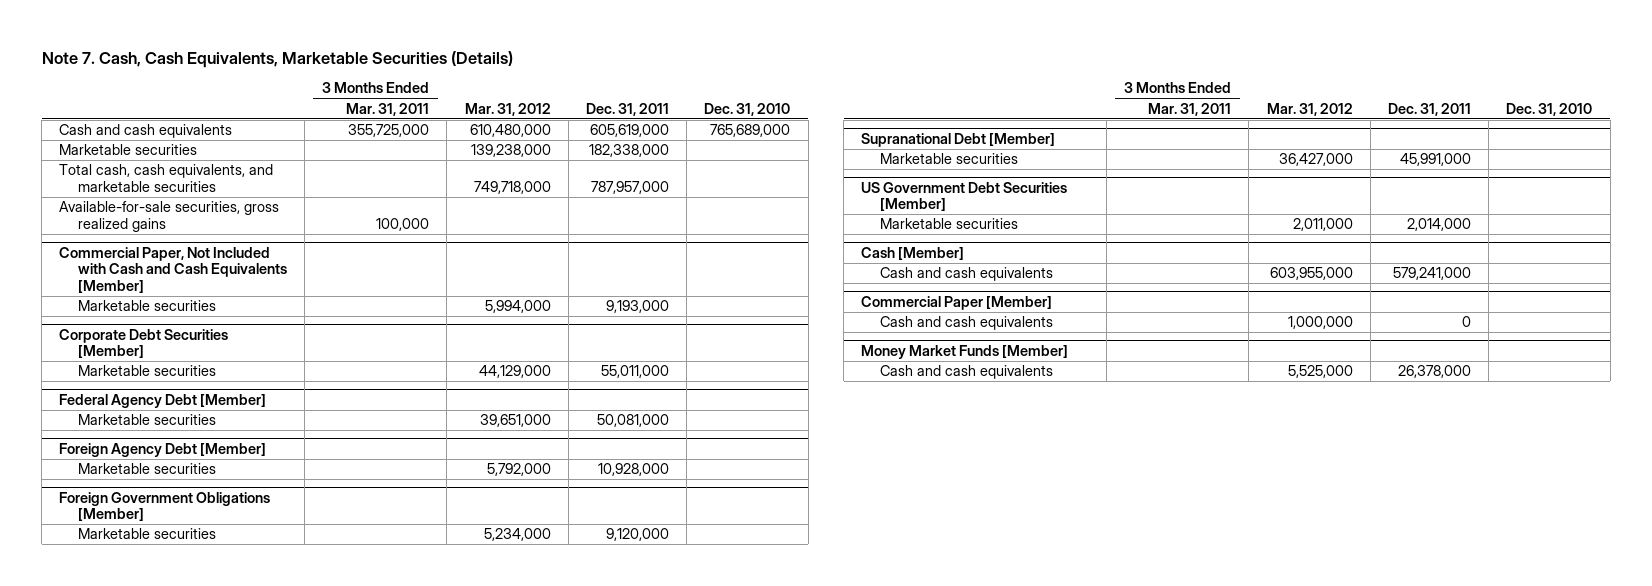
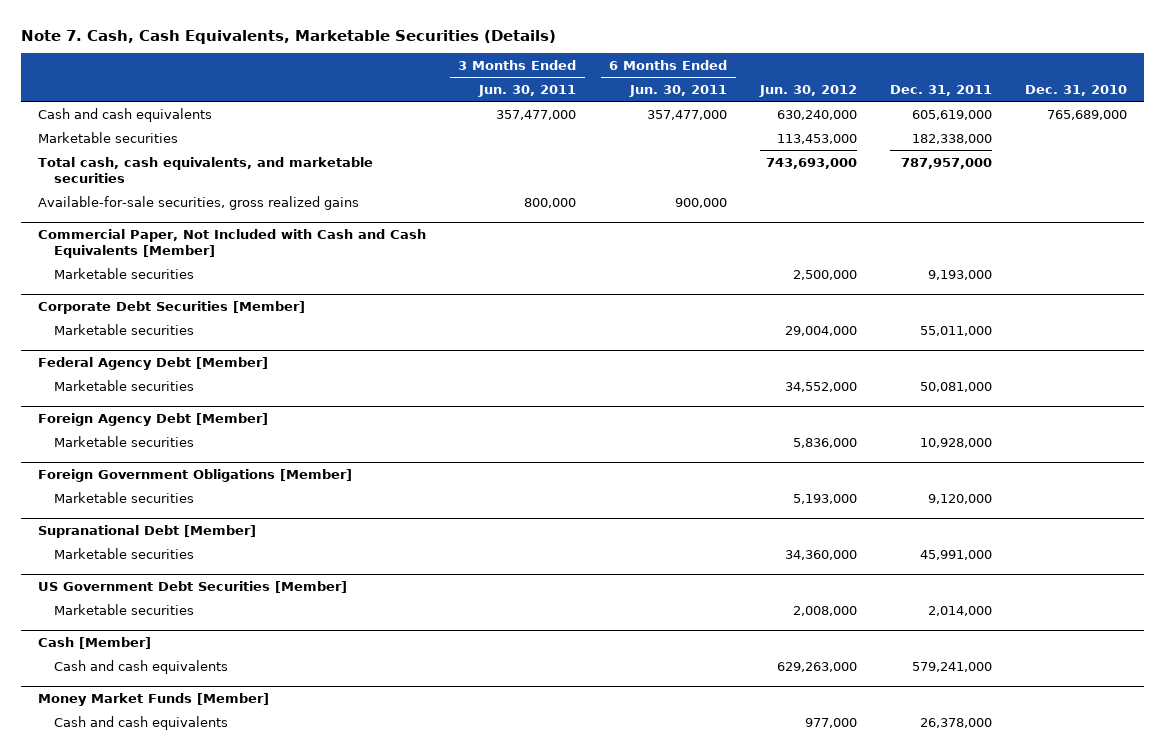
- | 3 Months Ended Mar. 31, 2011 | Mar. 31, 2012 | Dec. 31, 2011 | Dec. 31, 2010
+ | 3 Months Ended Jun. 30, 2011 | 6 Months Ended Jun. 30, 2011 | Jun. 30, 2012 | Dec. 31, 2011 | Dec. 31, 2010
- Commercial Paper [Member]
- Cash and cash equivalents | | 1,000,000 | 0 |

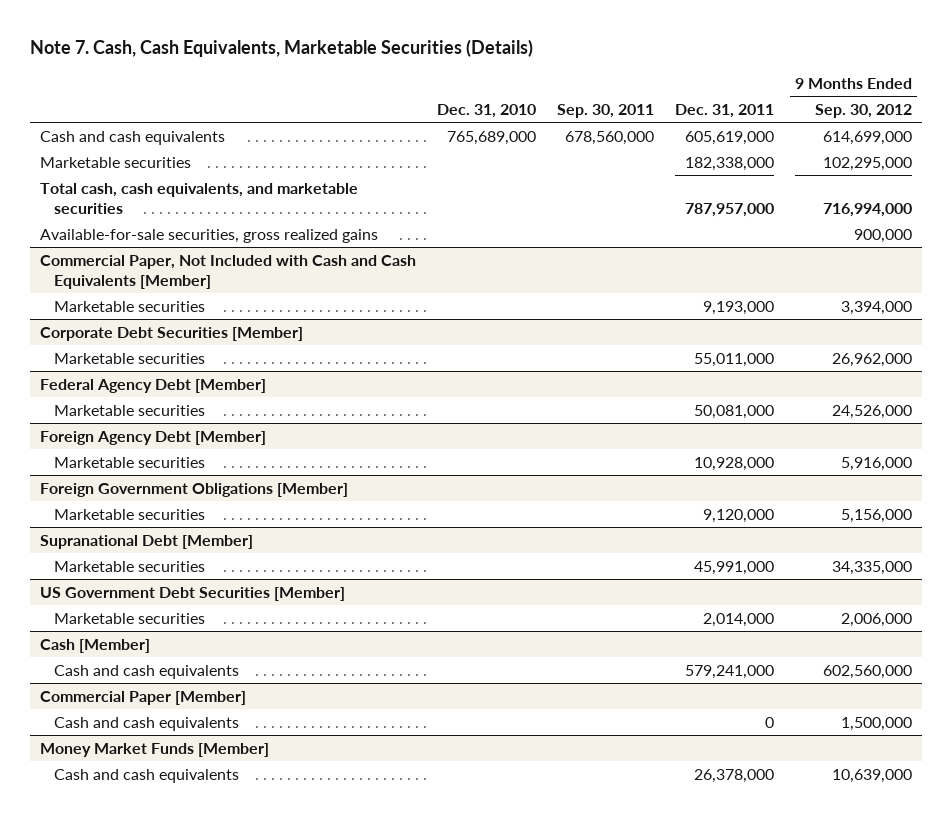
- | 3 Months Ended Jun. 30, 2011 | 6 Months Ended Jun. 30, 2011 | Jun. 30, 2012 | Dec. 31, 2011 | Dec. 31, 2010
+ | Dec. 31, 2010 | Sep. 30, 2011 | Dec. 31, 2011 | 9 Months Ended Sep. 30, 2012
+ Commercial Paper [Member]
+ Cash and cash equivalents | | | 0 | 1,500,000

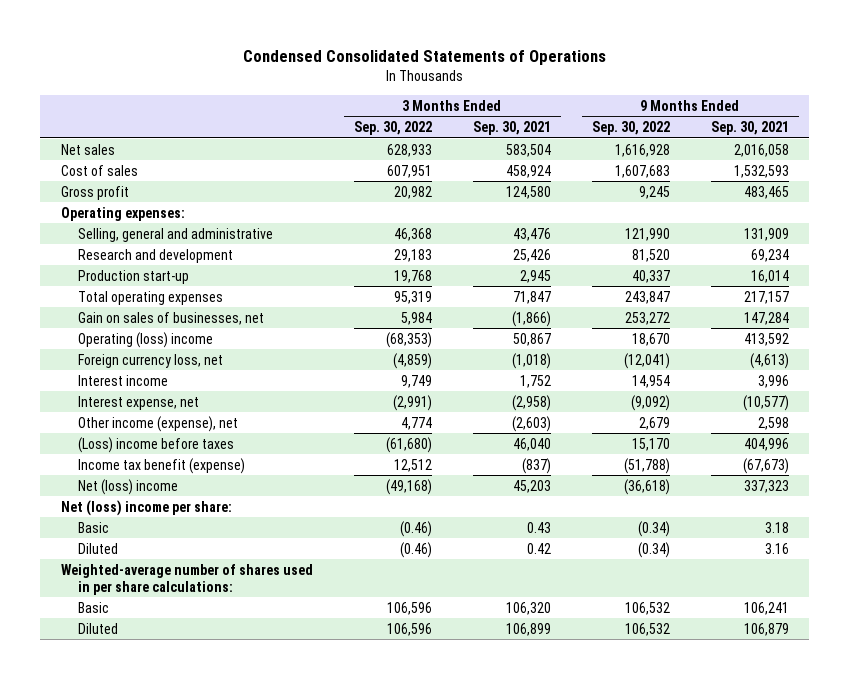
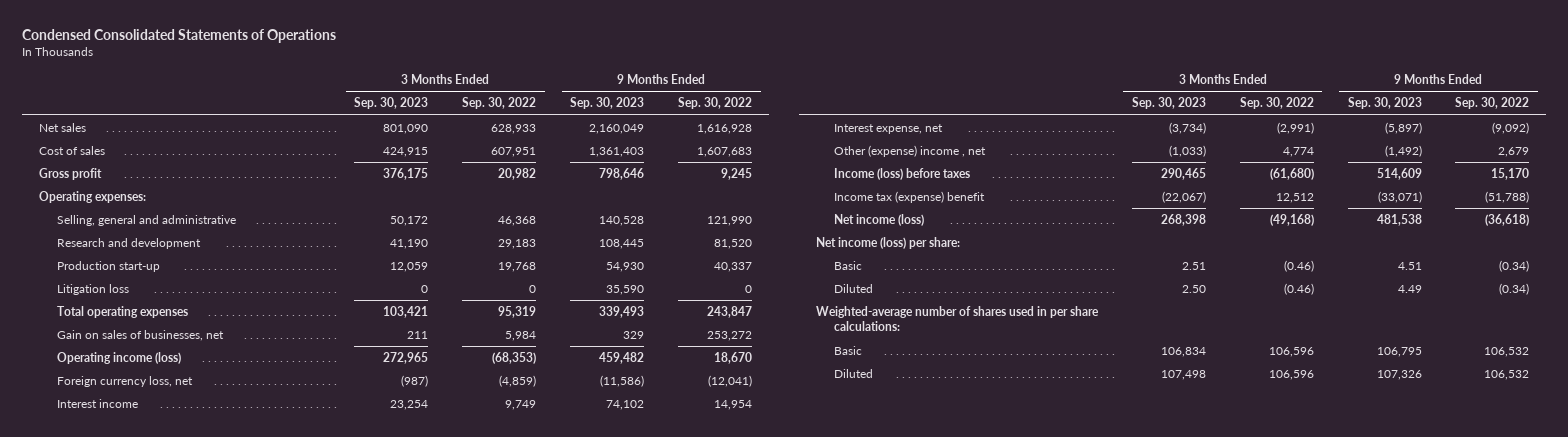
- | 3 Months Ended Sep. 30, 2022 | 3 Months Ended Sep. 30, 2021 | 9 Months Ended Sep. 30, 2022 | 9 Months Ended Sep. 30, 2021
+ | 3 Months Ended Sep. 30, 2023 | 3 Months Ended Sep. 30, 2022 | 9 Months Ended Sep. 30, 2023 | 9 Months Ended Sep. 30, 2022
+ Litigation loss | 0 | 0 | 35,590 | 0
- Operating (loss) income | (68,353) | 50,867 | 18,670 | 413,592
+ Operating income (loss) | 272,965 | (68,353) | 459,482 | 18,670
- Other income (expense), net | 4,774 | (2,603) | 2,679 | 2,598
- (Loss) income before taxes | (61,680) | 46,040 | 15,170 | 404,996
- Income tax benefit (expense) | 12,512 | (837) | (51,788) | (67,673)
- Net (loss) income | (49,168) | 45,203 | (36,618) | 337,323
- Net (loss) income per share:
+ Other (expense) income , net | (1,033) | 4,774 | (1,492) | 2,679
+ Income (loss) before taxes | 290,465 | (61,680) | 514,609 | 15,170
+ Income tax (expense) benefit | (22,067) | 12,512 | (33,071) | (51,788)
+ Net income (loss) | 268,398 | (49,168) | 481,538 | (36,618)
+ Net income (loss) per share:

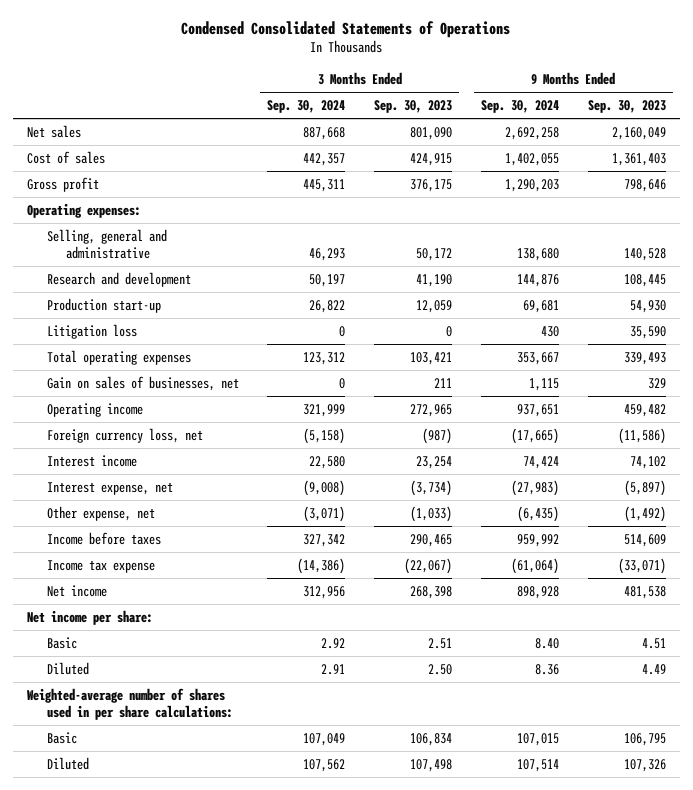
- | 3 Months Ended Sep. 30, 2023 | 3 Months Ended Sep. 30, 2022 | 9 Months Ended Sep. 30, 2023 | 9 Months Ended Sep. 30, 2022
+ | 3 Months Ended Sep. 30, 2024 | 3 Months Ended Sep. 30, 2023 | 9 Months Ended Sep. 30, 2024 | 9 Months Ended Sep. 30, 2023
- Operating income (loss) | 272,965 | (68,353) | 459,482 | 18,670
+ Operating income | 321,999 | 272,965 | 937,651 | 459,482
- Other (expense) income , net | (1,033) | 4,774 | (1,492) | 2,679
- Income (loss) before taxes | 290,465 | (61,680) | 514,609 | 15,170
- Income tax (expense) benefit | (22,067) | 12,512 | (33,071) | (51,788)
- Net income (loss) | 268,398 | (49,168) | 481,538 | (36,618)
- Net income (loss) per share:
+ Other expense, net | (3,071) | (1,033) | (6,435) | (1,492)
+ Income before taxes | 327,342 | 290,465 | 959,992 | 514,609
+ Income tax expense | (14,386) | (22,067) | (61,064) | (33,071)
+ Net income | 312,956 | 268,398 | 898,928 | 481,538
+ Net income per share:

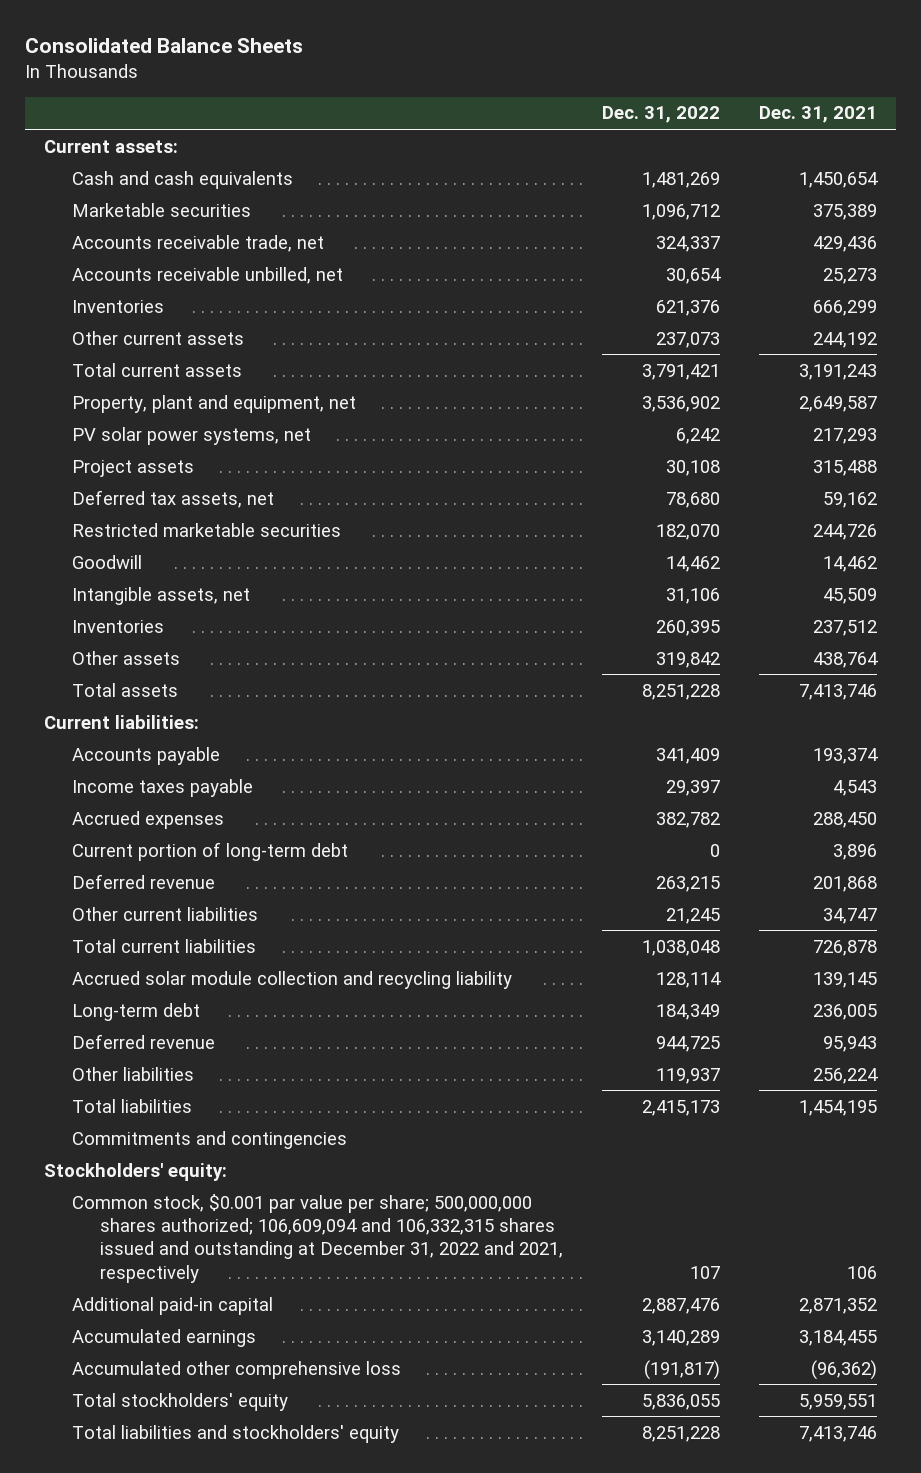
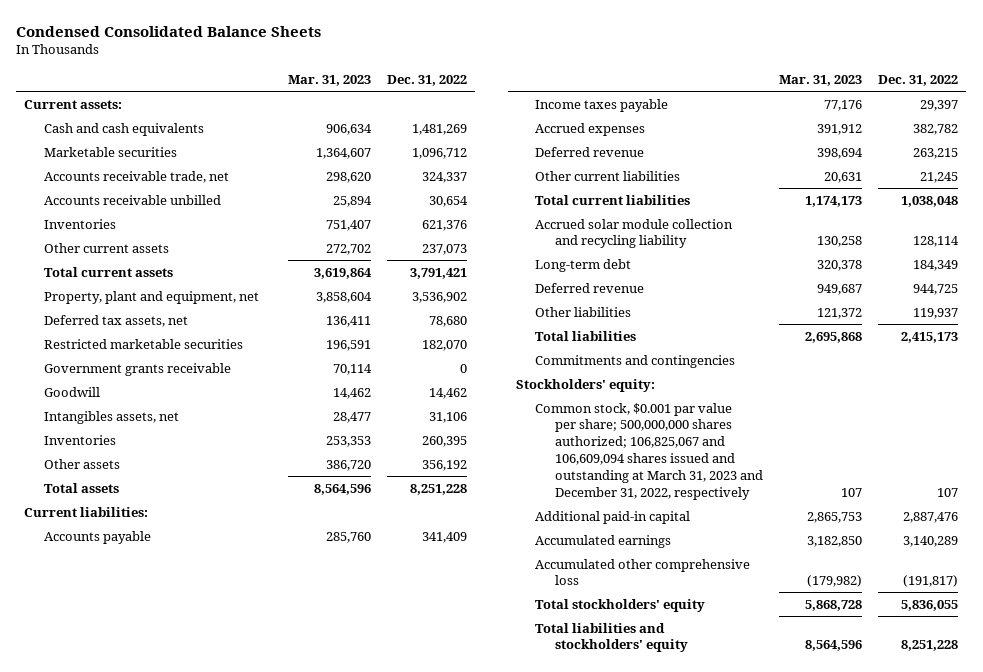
- Consolidated Balance Sheets
+ Condensed Consolidated Balance Sheets
- | Dec. 31, 2022 | Dec. 31, 2021
+ | Mar. 31, 2023 | Dec. 31, 2022
- Accounts receivable unbilled, net | 30,654 | 25,273
+ Accounts receivable unbilled | 25,894 | 30,654
- PV solar power systems, net | 6,242 | 217,293
- Project assets | 30,108 | 315,488
+ Government grants receivable | 70,114 | 0
- Intangible assets, net | 31,106 | 45,509
+ Intangibles assets, net | 28,477 | 31,106
- Other assets | 319,842 | 438,764
+ Other assets | 386,720 | 356,192
- Current portion of long-term debt | 0 | 3,896
- Common stock, $0.001 par value per share; 500,000,000 shares authorized; 106,609,094 and 106,332,315 shares issued and outstanding at December 31, 2022 and 2021, respectively | 107 | 106
+ Common stock, $0.001 par value per share; 500,000,000 shares authorized; 106,825,067 and 106,609,094 shares issued and outstanding at March 31, 2023 and December 31, 2022, respectively | 107 | 107

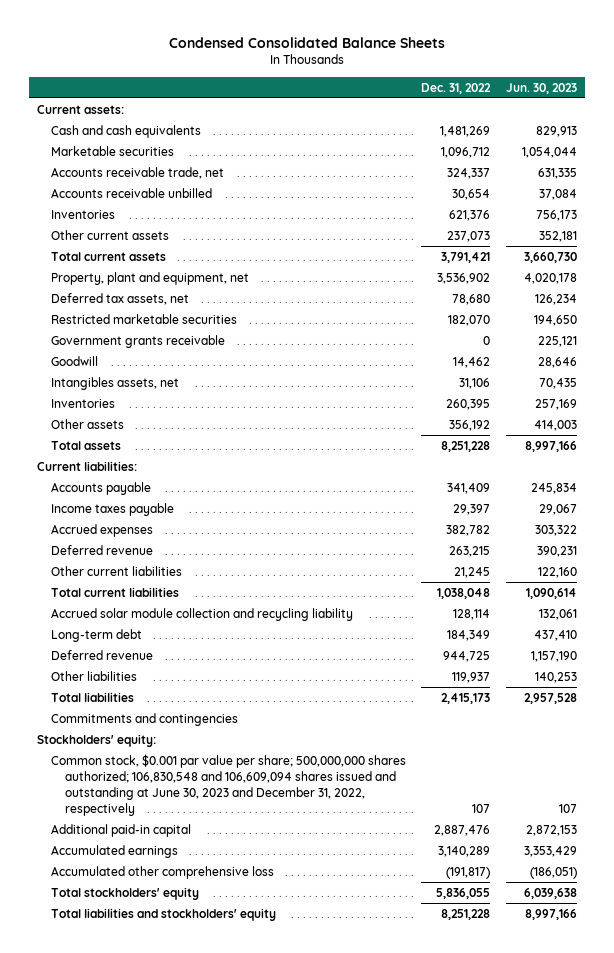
- | Mar. 31, 2023 | Dec. 31, 2022
+ | Dec. 31, 2022 | Jun. 30, 2023
- Common stock, $0.001 par value per share; 500,000,000 shares authorized; 106,825,067 and 106,609,094 shares issued and outstanding at March 31, 2023 and December 31, 2022, respectively | 107 | 107
+ Common stock, $0.001 par value per share; 500,000,000 shares authorized; 106,830,548 and 106,609,094 shares issued and outstanding at June 30, 2023 and December 31, 2022, respectively | 107 | 107

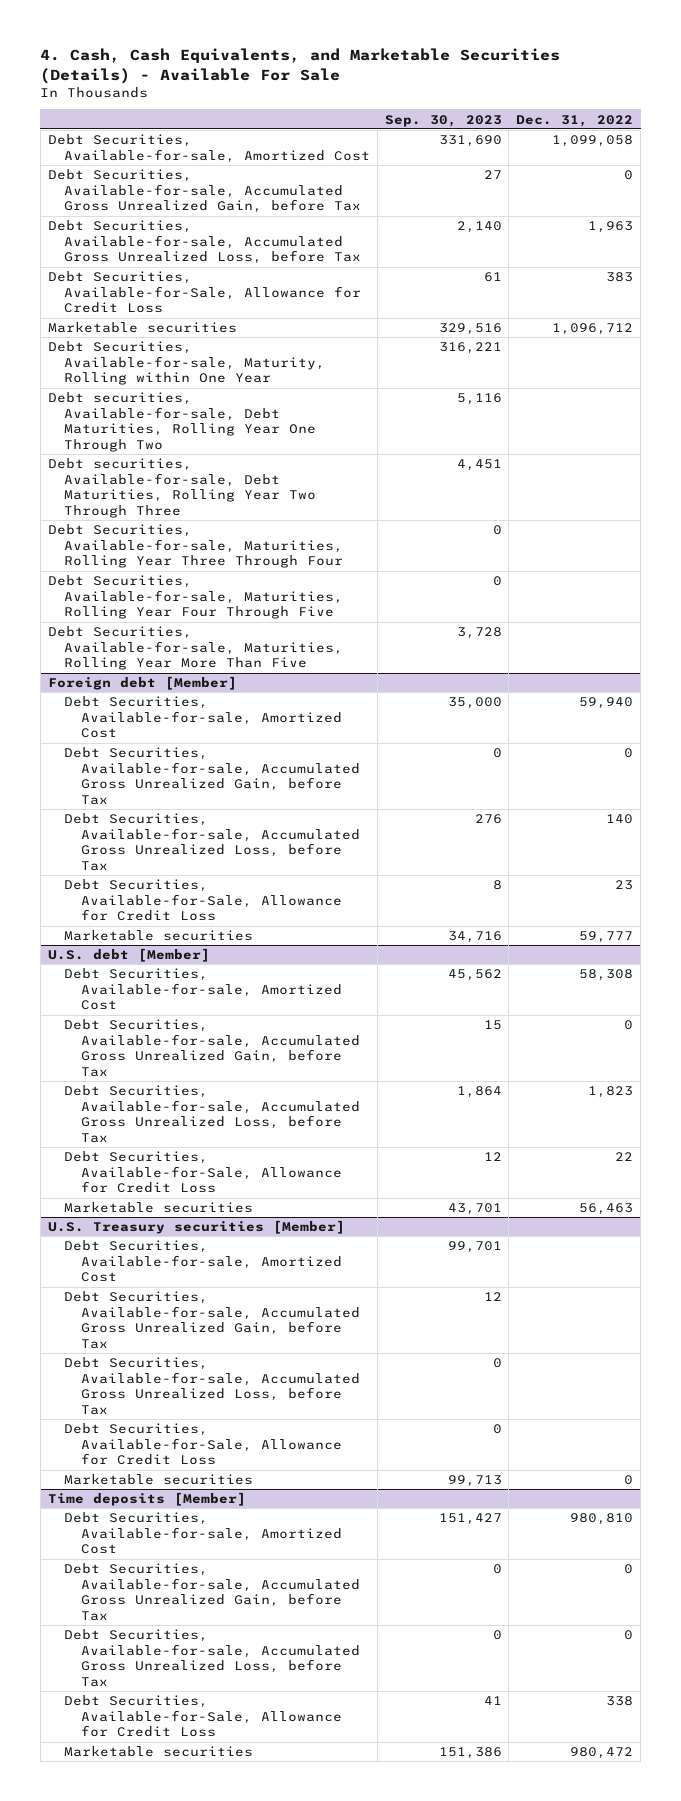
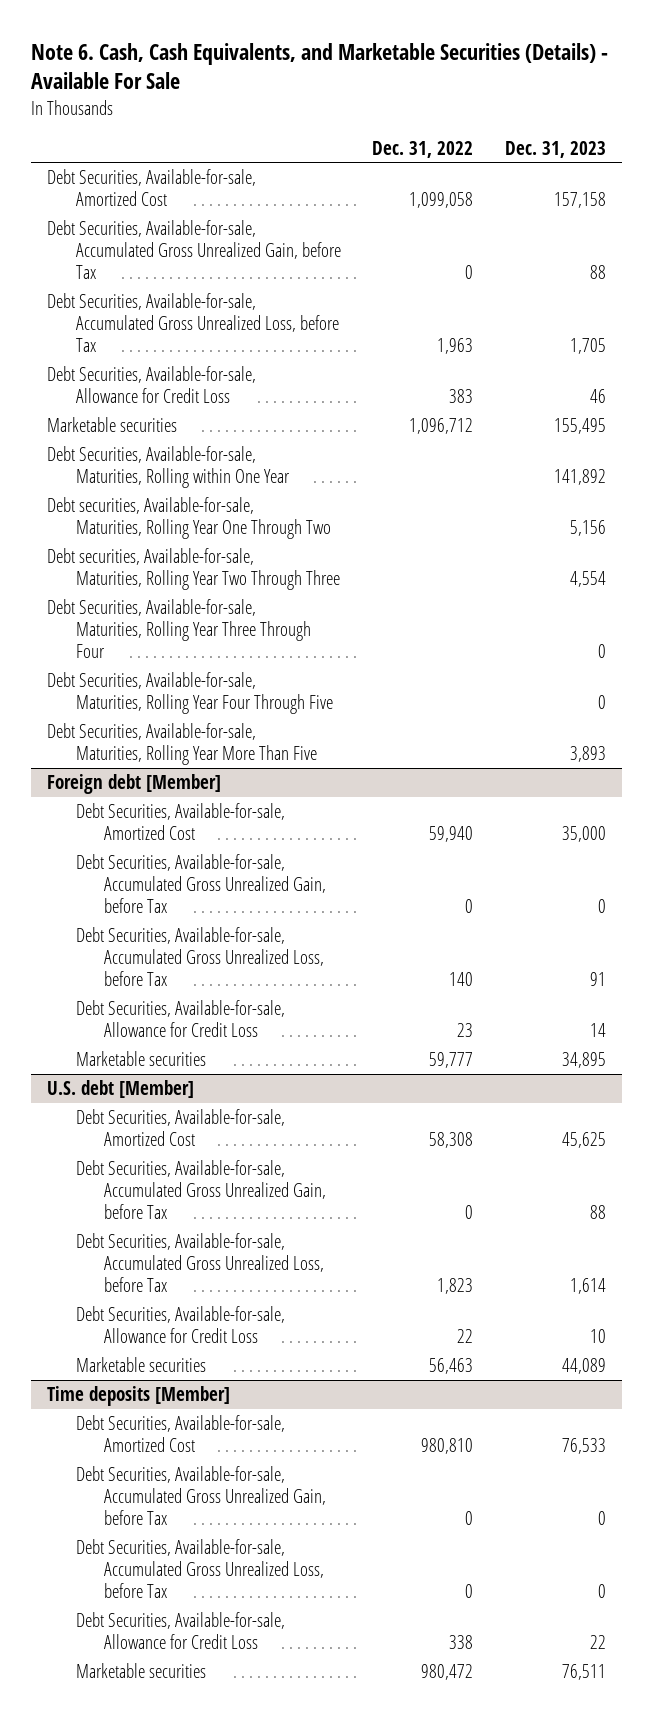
- 4. Cash, Cash Equivalents, and Marketable Securities (Details) - Available For Sale
+ Note 6. Cash, Cash Equivalents, and Marketable Securities (Details) - Available For Sale
- | Sep. 30, 2023 | Dec. 31, 2022
+ | Dec. 31, 2022 | Dec. 31, 2023
- Debt Securities, Available-for-Sale, Allowance for Credit Loss | 61 | 383
+ Debt Securities, Available-for-sale, Allowance for Credit Loss | 383 | 46
- Debt Securities, Available-for-sale, Maturity, Rolling within One Year | 316,221 |
- Debt securities, Available-for-sale, Debt Maturities, Rolling Year One Through Two | 5,116 |
- Debt securities, Available-for-sale, Debt Maturities, Rolling Year Two Through Three | 4,451 |
+ Debt Securities, Available-for-sale, Maturities, Rolling within One Year | | 141,892
+ Debt securities, Available-for-sale, Maturities, Rolling Year One Through Two | | 5,156
+ Debt securities, Available-for-sale, Maturities, Rolling Year Two Through Three | | 4,554
@ Foreign debt [Member]
- Debt Securities, Available-for-Sale, Allowance for Credit Loss | 8 | 23
+ Debt Securities, Available-for-sale, Allowance for Credit Loss | 23 | 14
@ U.S. debt [Member]
- Debt Securities, Available-for-Sale, Allowance for Credit Loss | 12 | 22
+ Debt Securities, Available-for-sale, Allowance for Credit Loss | 22 | 10
- U.S. Treasury securities [Member]
- Debt Securities, Available-for-sale, Amortized Cost | 99,701 |
- Debt Securities, Available-for-sale, Accumulated Gross Unrealized Gain, before Tax | 12 |
- Debt Securities, Available-for-sale, Accumulated Gross Unrealized Loss, before Tax | 0 |
- Debt Securities, Available-for-Sale, Allowance for Credit Loss | 0 |
- Marketable securities | 99,713 | 0
@ Time deposits [Member]
- Debt Securities, Available-for-Sale, Allowance for Credit Loss | 41 | 338
+ Debt Securities, Available-for-sale, Allowance for Credit Loss | 338 | 22

